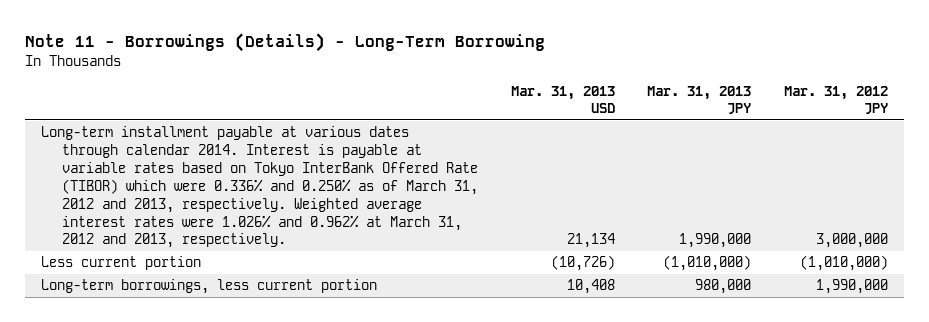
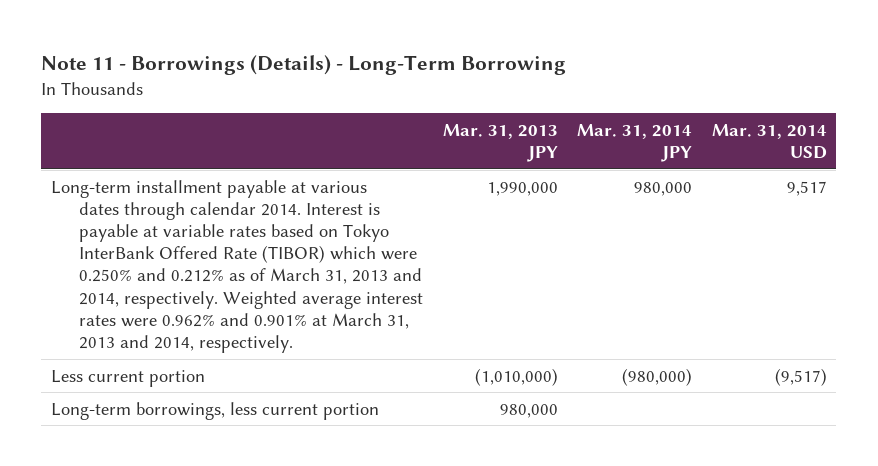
- | Mar. 31, 2013 USD | Mar. 31, 2013 JPY | Mar. 31, 2012 JPY
+ | Mar. 31, 2013 JPY | Mar. 31, 2014 JPY | Mar. 31, 2014 USD
- Long-term installment payable at various dates through calendar 2014. Interest is payable at variable rates based on Tokyo InterBank Offered Rate (TIBOR) which were 0.336% and 0.250% as of March 31, 2012 and 2013, respectively. Weighted average interest rates were 1.026% and 0.962% at March 31, 2012 and 2013, respectively. | 21,134 | 1,990,000 | 3,000,000
+ Long-term installment payable at various dates through calendar 2014. Interest is payable at variable rates based on Tokyo InterBank Offered Rate (TIBOR) which were 0.250% and 0.212% as of March 31, 2013 and 2014, respectively. Weighted average interest rates were 0.962% and 0.901% at March 31, 2013 and 2014, respectively. | 1,990,000 | 980,000 | 9,517

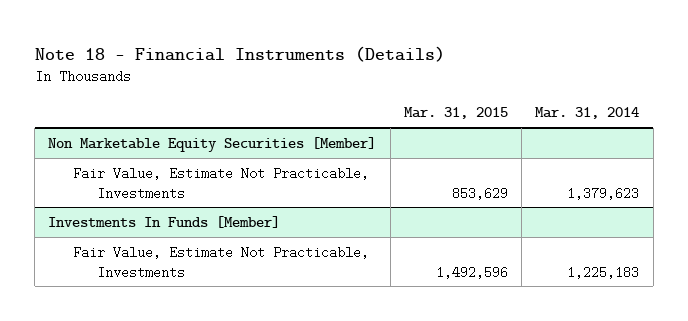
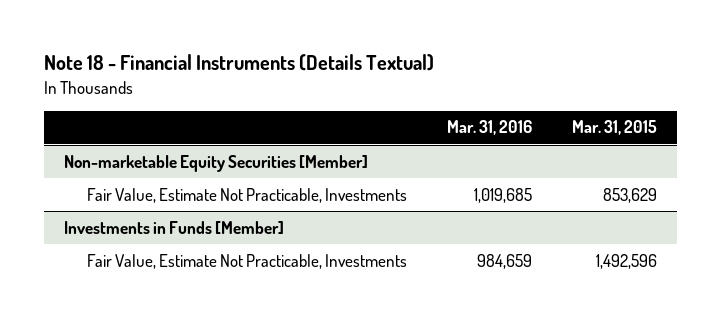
- Note 18 - Financial Instruments (Details)
+ Note 18 - Financial Instruments (Details Textual)
- | Mar. 31, 2015 | Mar. 31, 2014
+ | Mar. 31, 2016 | Mar. 31, 2015
- Non Marketable Equity Securities [Member]
+ Non-marketable Equity Securities [Member]
- Investments In Funds [Member]
+ Investments in Funds [Member]

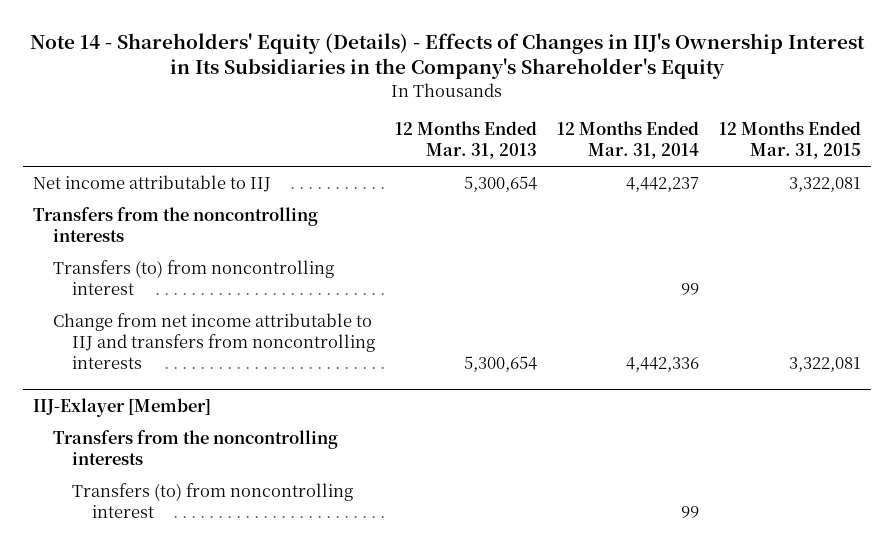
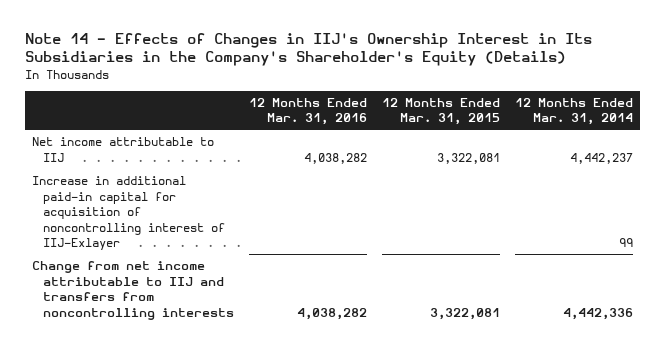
- Note 14 - Shareholders' Equity (Details) - Effects of Changes in IIJ's Ownership Interest in Its Subsidiaries in the Company's Shareholder's Equity
+ Note 14 - Effects of Changes in IIJ's Ownership Interest in Its Subsidiaries in the Company's Shareholder's Equity (Details)
- | 12 Months Ended Mar. 31, 2013 | 12 Months Ended Mar. 31, 2014 | 12 Months Ended Mar. 31, 2015
+ | 12 Months Ended Mar. 31, 2016 | 12 Months Ended Mar. 31, 2015 | 12 Months Ended Mar. 31, 2014
- Transfers from the noncontrolling interests
- Transfers (to) from noncontrolling interest | | 99 |
+ Increase in additional paid-in capital for acquisition of noncontrolling interest of IIJ-Exlayer | | | 99
- IIJ-Exlayer [Member]
- Transfers from the noncontrolling interests
- Transfers (to) from noncontrolling interest | | 99 |

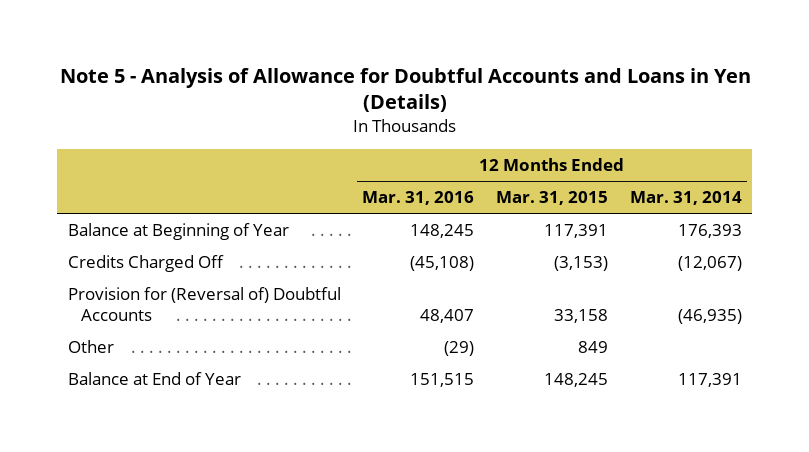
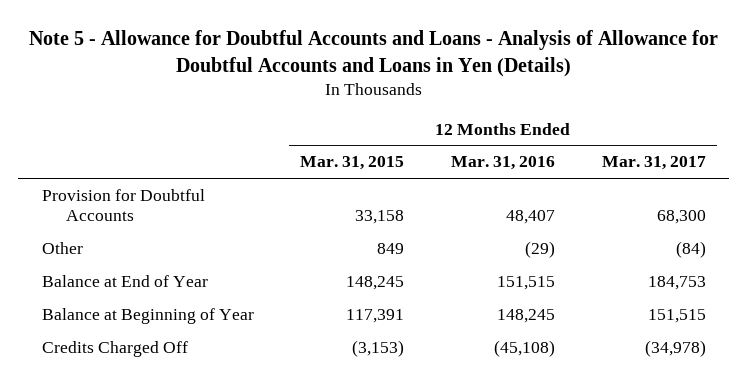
- Note 5 - Analysis of Allowance for Doubtful Accounts and Loans in Yen (Details)
+ Note 5 - Allowance for Doubtful Accounts and Loans - Analysis of Allowance for Doubtful Accounts and Loans in Yen (Details)
- | 12 Months Ended Mar. 31, 2016 | 12 Months Ended Mar. 31, 2015 | 12 Months Ended Mar. 31, 2014
+ | 12 Months Ended Mar. 31, 2015 | 12 Months Ended Mar. 31, 2016 | 12 Months Ended Mar. 31, 2017
- Provision for (Reversal of) Doubtful Accounts | 48,407 | 33,158 | (46,935)
+ Provision for Doubtful Accounts | 33,158 | 48,407 | 68,300
moved down: Balance at Beginning of Year | 117,391 | 148,245 | 151,515
moved down: Credits Charged Off | (3,153) | (45,108) | (34,978)

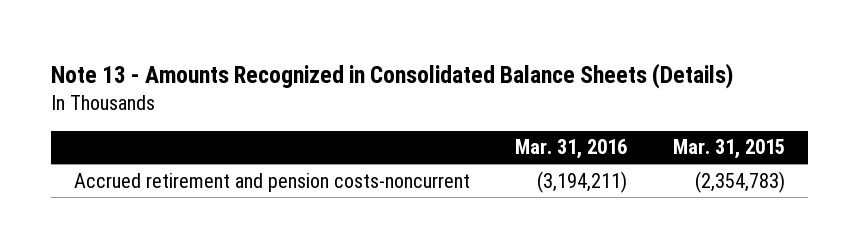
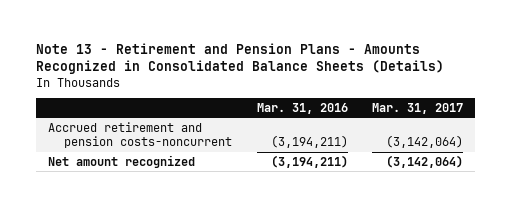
- Note 13 - Amounts Recognized in Consolidated Balance Sheets (Details)
+ Note 13 - Retirement and Pension Plans - Amounts Recognized in Consolidated Balance Sheets (Details)
- | Mar. 31, 2016 | Mar. 31, 2015
+ | Mar. 31, 2016 | Mar. 31, 2017
+ Net amount recognized | (3,194,211) | (3,142,064)

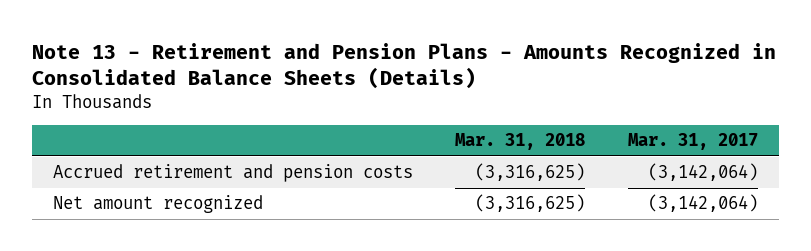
- | Mar. 31, 2016 | Mar. 31, 2017
+ | Mar. 31, 2018 | Mar. 31, 2017
- Accrued retirement and pension costs-noncurrent | (3,194,211) | (3,142,064)
+ Accrued retirement and pension costs | (3,316,625) | (3,142,064)

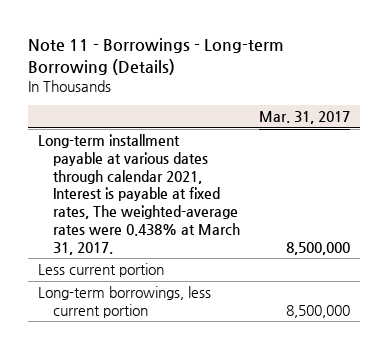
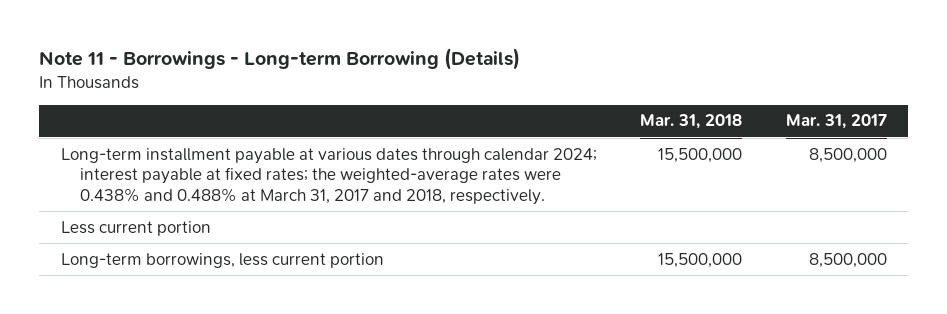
- | Mar. 31, 2017
+ | Mar. 31, 2018 | Mar. 31, 2017
- Long-term installment payable at various dates through calendar 2021, Interest is payable at fixed rates, The weighted-average rates were 0.438% at March 31, 2017. | 8,500,000
+ Long-term installment payable at various dates through calendar 2024; interest payable at fixed rates; the weighted-average rates were 0.438% and 0.488% at March 31, 2017 and 2018, respectively. | 15,500,000 | 8,500,000

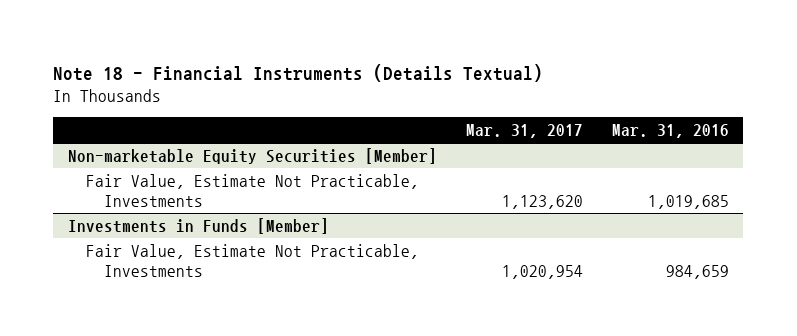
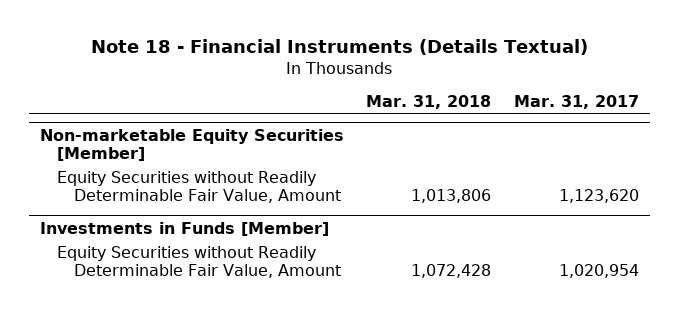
- | Mar. 31, 2017 | Mar. 31, 2016
+ | Mar. 31, 2018 | Mar. 31, 2017
@ Non-marketable Equity Securities [Member]
- Fair Value, Estimate Not Practicable, Investments | 1,123,620 | 1,019,685
+ Equity Securities without Readily Determinable Fair Value, Amount | 1,013,806 | 1,123,620
@ Investments in Funds [Member]
- Fair Value, Estimate Not Practicable, Investments | 1,020,954 | 984,659
+ Equity Securities without Readily Determinable Fair Value, Amount | 1,072,428 | 1,020,954

